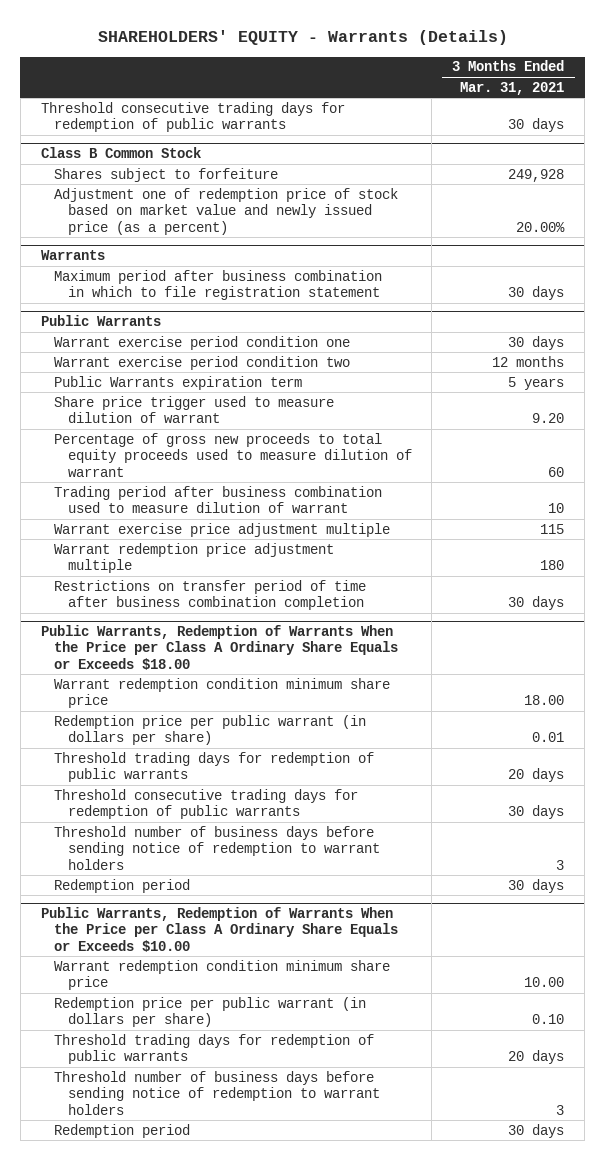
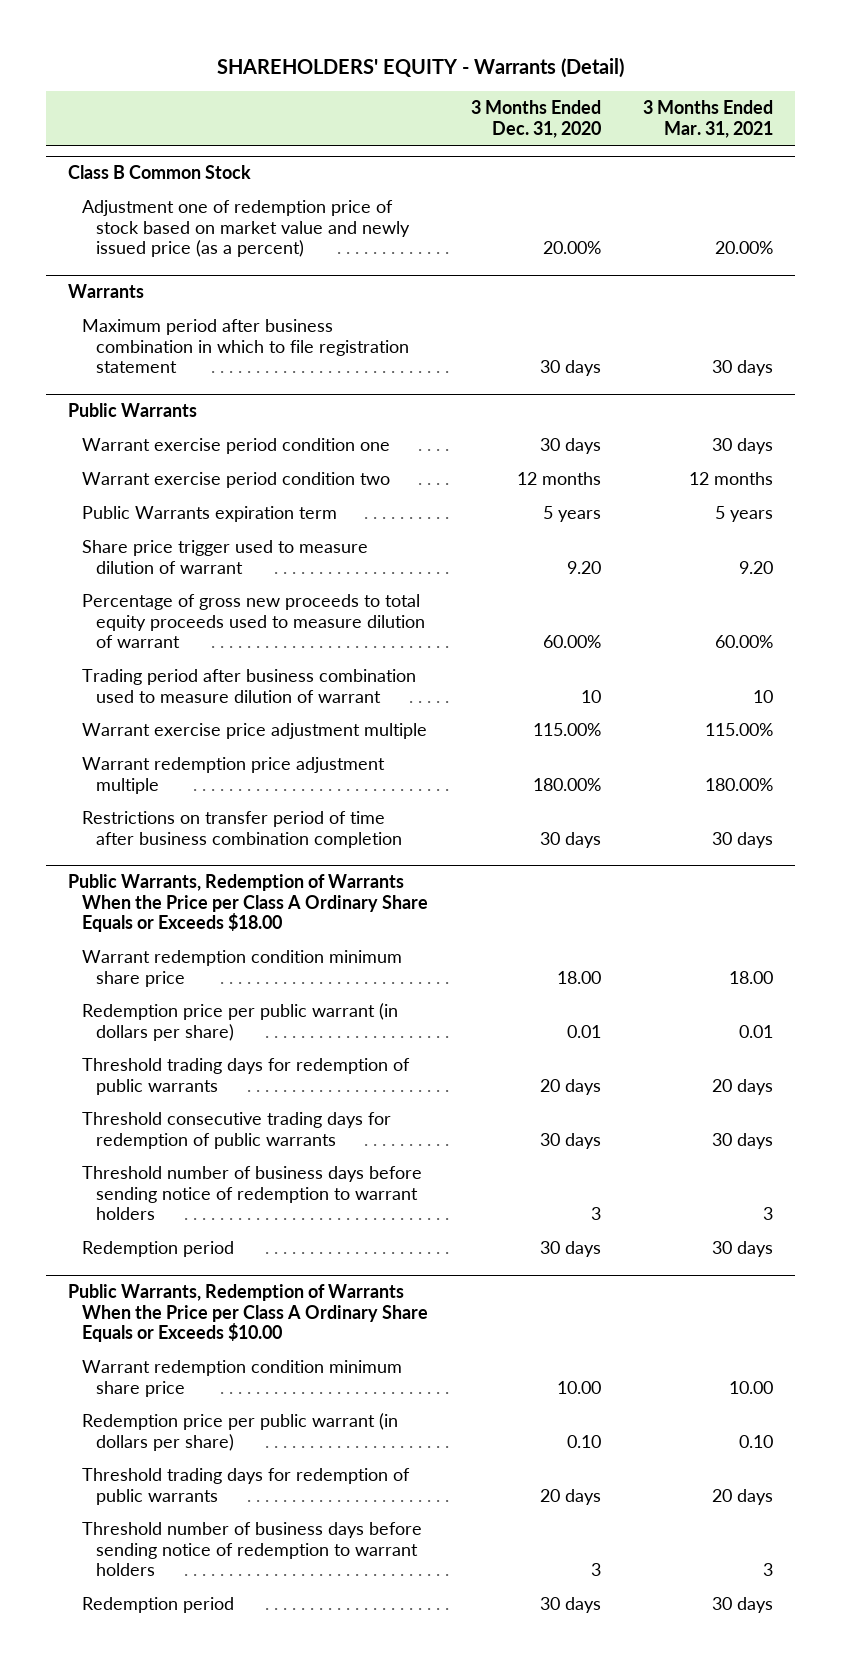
- SHAREHOLDERS' EQUITY - Warrants (Details)
+ SHAREHOLDERS' EQUITY - Warrants (Detail)
- | 3 Months Ended Mar. 31, 2021
+ | 3 Months Ended Dec. 31, 2020 | 3 Months Ended Mar. 31, 2021
- Threshold consecutive trading days for redemption of public warrants | 30 days
@ Class B Common Stock
- Shares subject to forfeiture | 249,928
@ Public Warrants
- Percentage of gross new proceeds to total equity proceeds used to measure dilution of warrant | 60
+ Percentage of gross new proceeds to total equity proceeds used to measure dilution of warrant | 60.00% | 60.00%
- Warrant exercise price adjustment multiple | 115
- Warrant redemption price adjustment multiple | 180
+ Warrant exercise price adjustment multiple | 115.00% | 115.00%
+ Warrant redemption price adjustment multiple | 180.00% | 180.00%

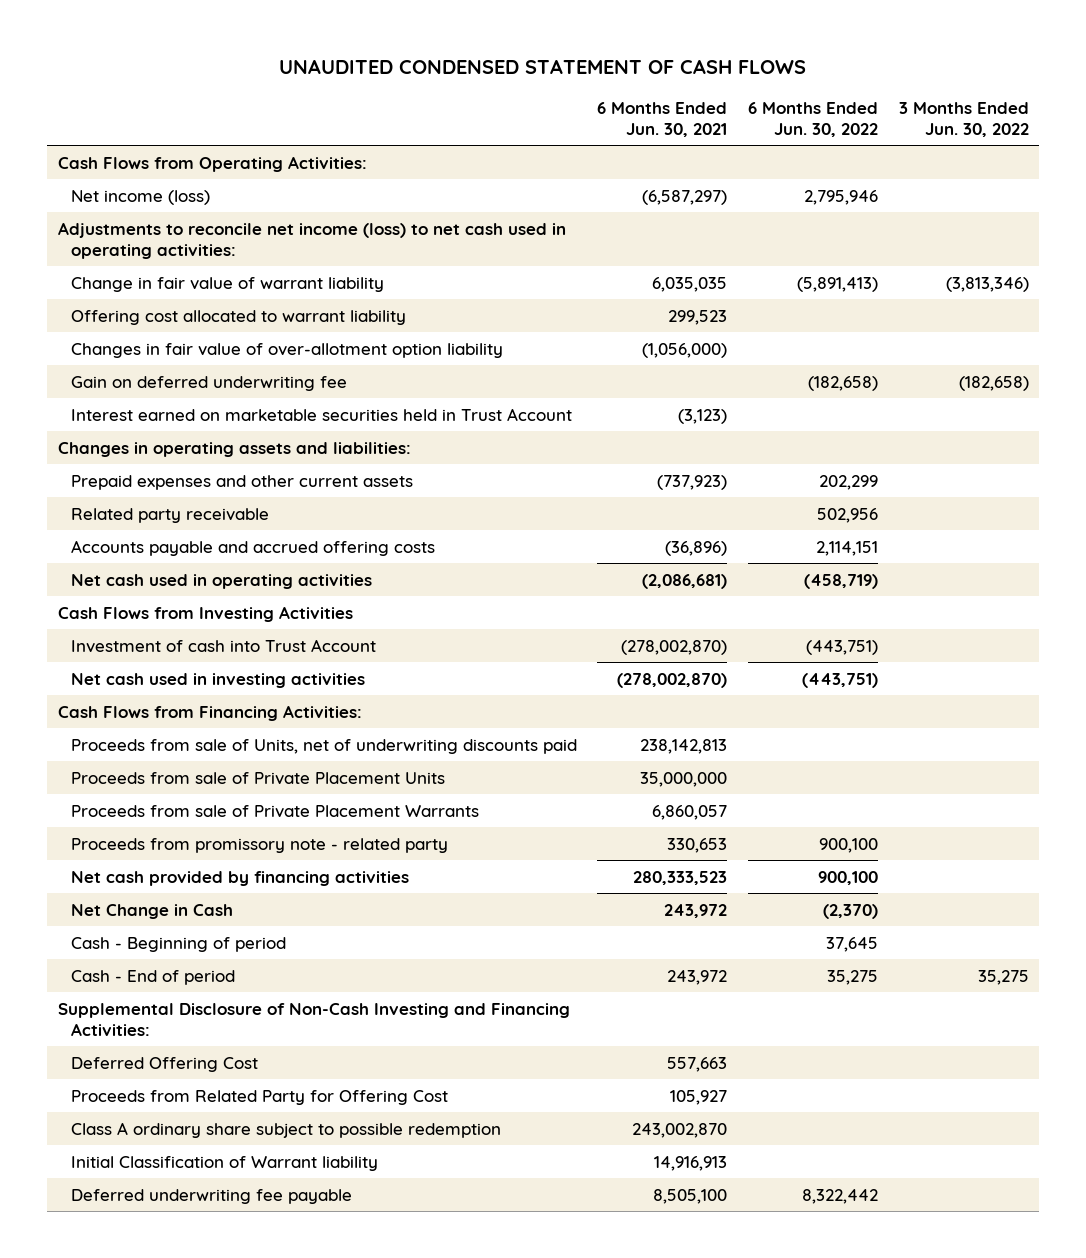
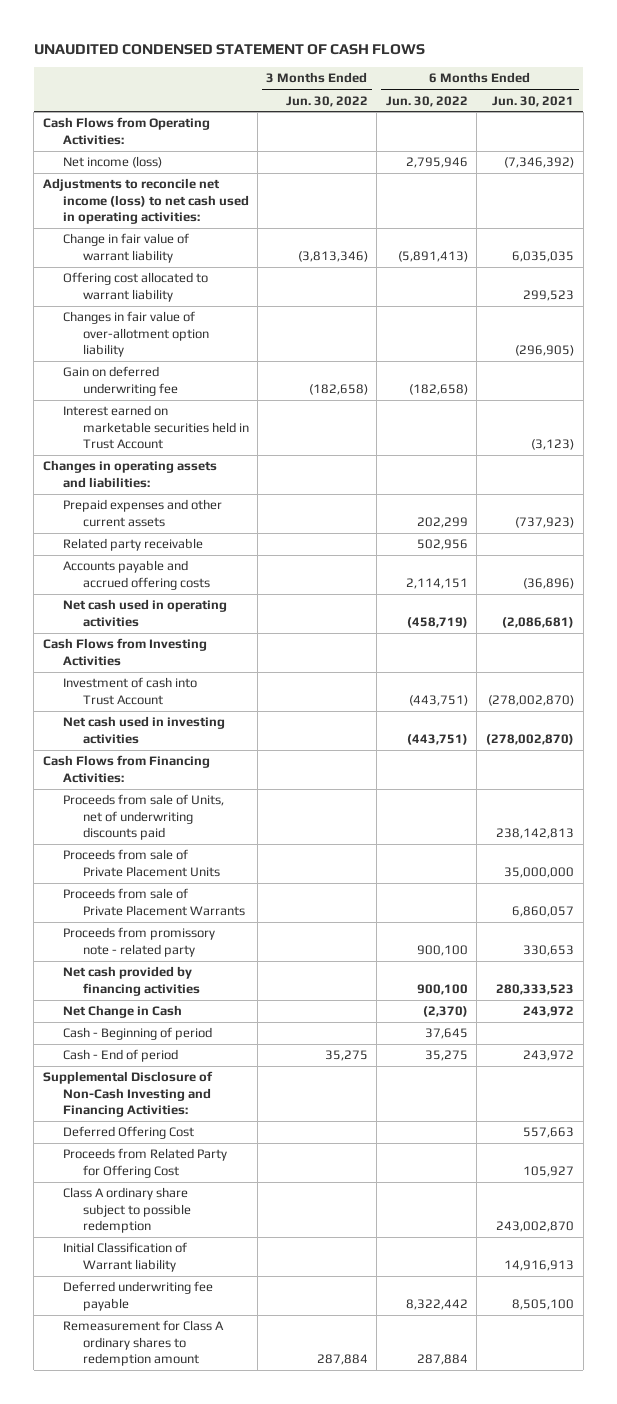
- | 6 Months Ended Jun. 30, 2021 | 6 Months Ended Jun. 30, 2022 | 3 Months Ended Jun. 30, 2022
+ | 3 Months Ended Jun. 30, 2022 | 6 Months Ended Jun. 30, 2022 | 6 Months Ended Jun. 30, 2021
- Net income (loss) | (6,587,297) | 2,795,946 |
+ Net income (loss) | | 2,795,946 | (7,346,392)
- Changes in fair value of over-allotment option liability | (1,056,000) | |
+ Changes in fair value of over-allotment option liability | | | (296,905)
+ Remeasurement for Class A ordinary shares to redemption amount | 287,884 | 287,884 |

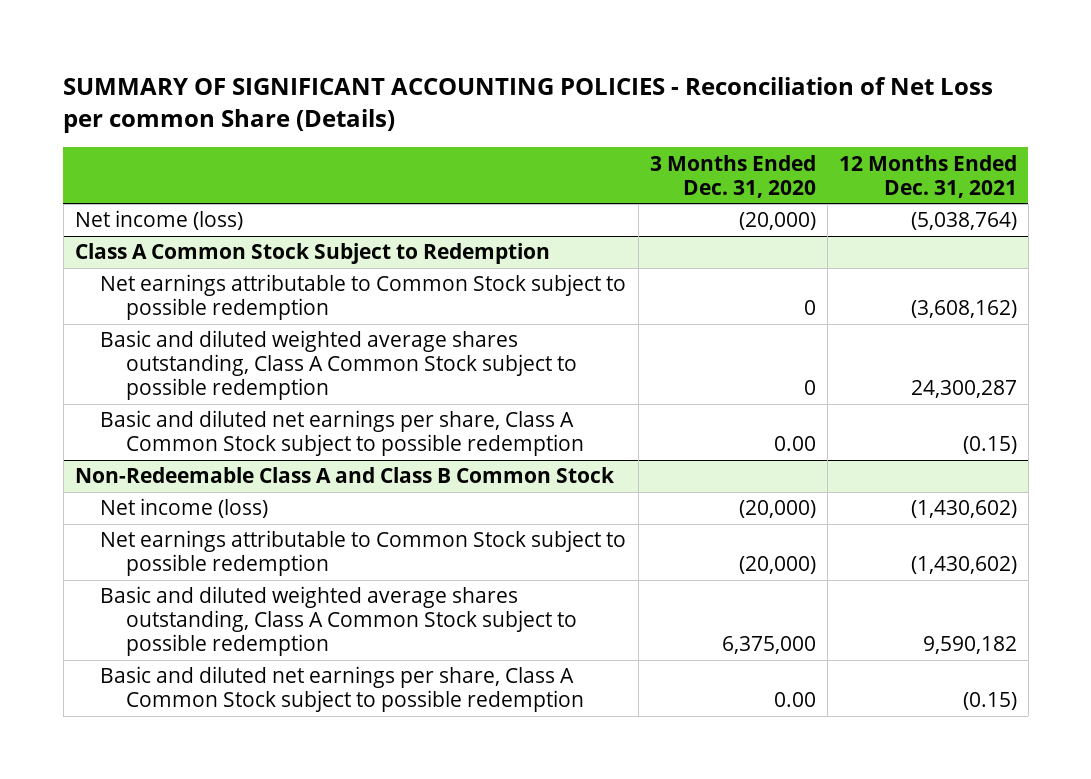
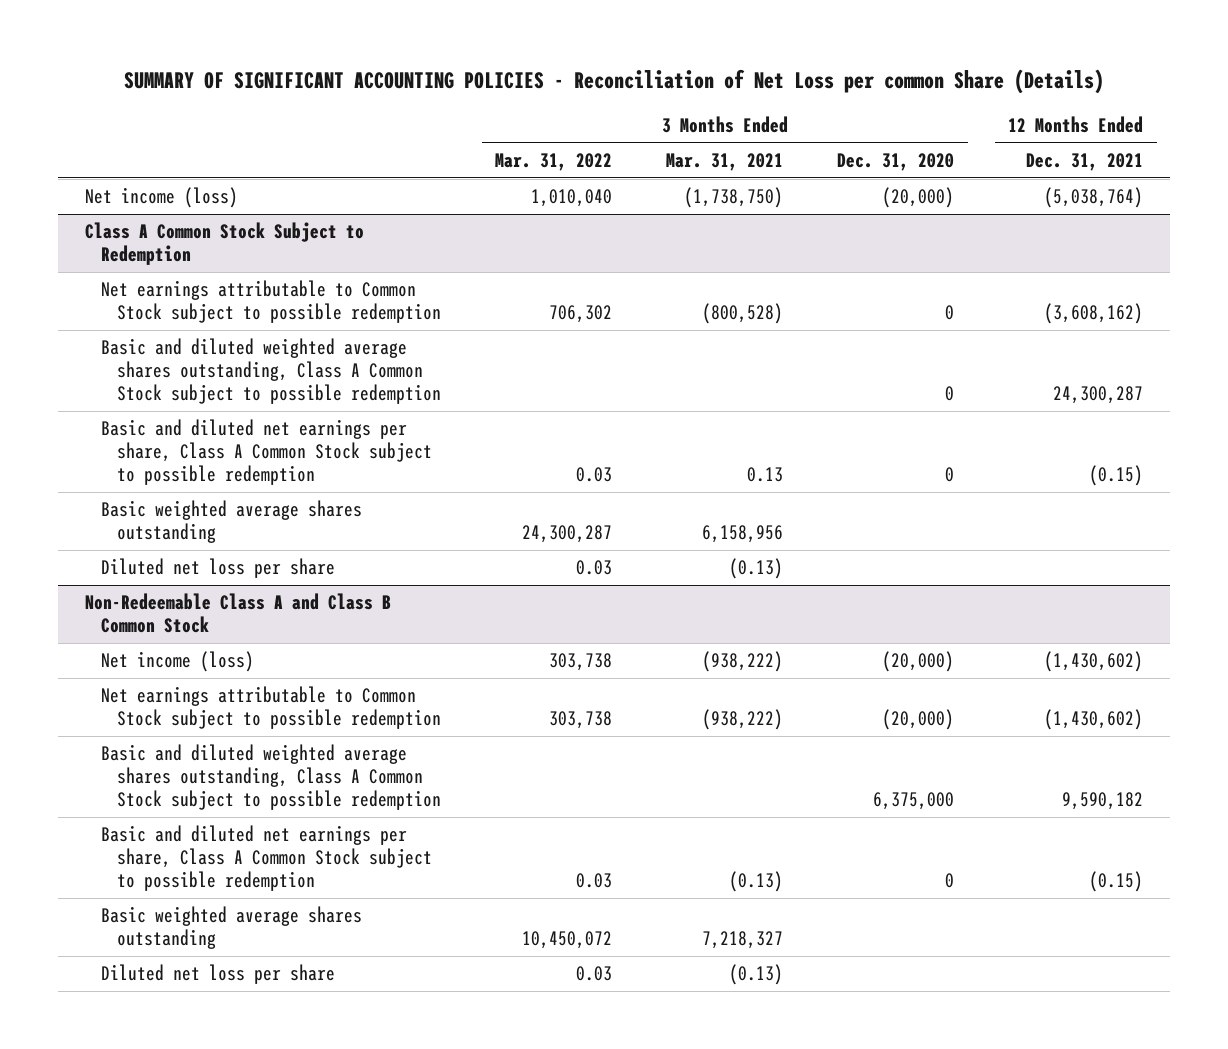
- | 3 Months Ended Dec. 31, 2020 | 12 Months Ended Dec. 31, 2021
+ | 3 Months Ended Mar. 31, 2022 | 3 Months Ended Mar. 31, 2021 | 3 Months Ended Dec. 31, 2020 | 12 Months Ended Dec. 31, 2021
@ Class A Common Stock Subject to Redemption
- Basic and diluted net earnings per share, Class A Common Stock subject to possible redemption | 0.00 | (0.15)
+ Basic and diluted net earnings per share, Class A Common Stock subject to possible redemption | 0.03 | 0.13 | 0 | (0.15)
+ Basic weighted average shares outstanding | 24,300,287 | 6,158,956 | |
+ Diluted net loss per share | 0.03 | (0.13) | |
@ Non-Redeemable Class A and Class B Common Stock
- Basic and diluted net earnings per share, Class A Common Stock subject to possible redemption | 0.00 | (0.15)
+ Basic and diluted net earnings per share, Class A Common Stock subject to possible redemption | 0.03 | (0.13) | 0 | (0.15)
+ Basic weighted average shares outstanding | 10,450,072 | 7,218,327 | |
+ Diluted net loss per share | 0.03 | (0.13) | |

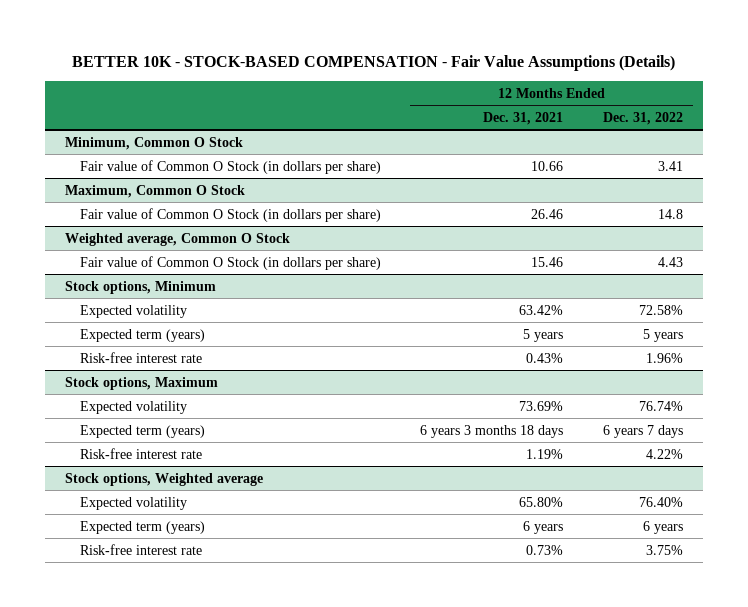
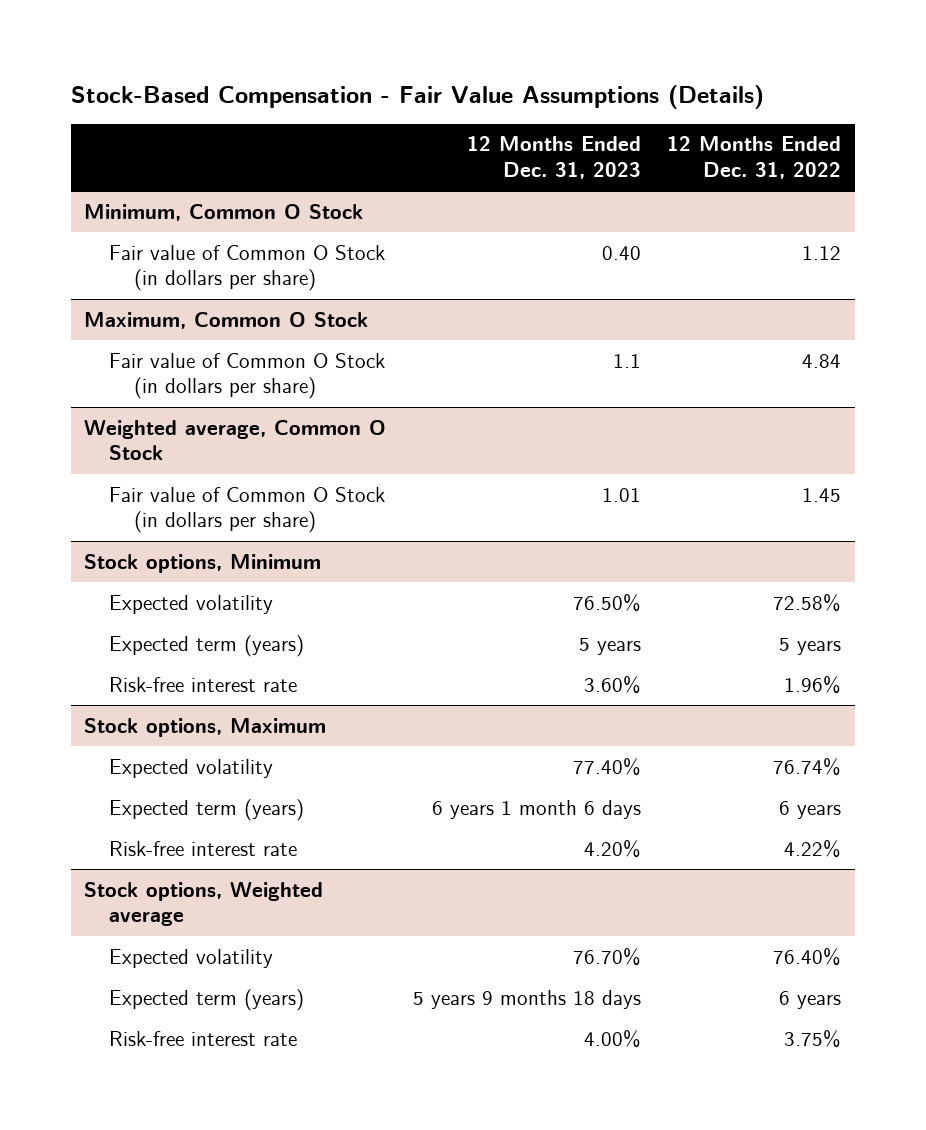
- BETTER 10K - STOCK-BASED COMPENSATION - Fair Value Assumptions (Details)
+ Stock-Based Compensation - Fair Value Assumptions (Details)
- | 12 Months Ended Dec. 31, 2021 | 12 Months Ended Dec. 31, 2022
+ | 12 Months Ended Dec. 31, 2023 | 12 Months Ended Dec. 31, 2022
@ Minimum, Common O Stock
- Fair value of Common O Stock (in dollars per share) | 10.66 | 3.41
+ Fair value of Common O Stock (in dollars per share) | 0.40 | 1.12
@ Maximum, Common O Stock
- Fair value of Common O Stock (in dollars per share) | 26.46 | 14.8
+ Fair value of Common O Stock (in dollars per share) | 1.1 | 4.84
@ Weighted average, Common O Stock
- Fair value of Common O Stock (in dollars per share) | 15.46 | 4.43
+ Fair value of Common O Stock (in dollars per share) | 1.01 | 1.45
@ Stock options, Maximum
- Expected term (years) | 6 years 3 months 18 days | 6 years 7 days
+ Expected term (years) | 6 years 1 month 6 days | 6 years

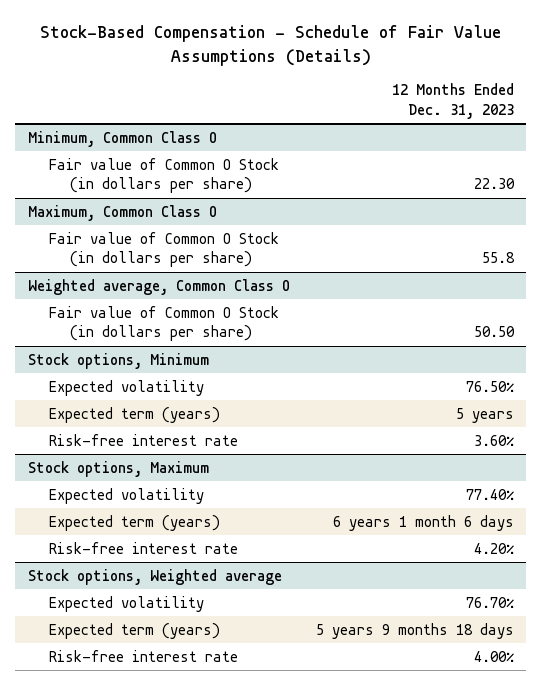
- Stock-Based Compensation - Fair Value Assumptions (Details)
+ Stock-Based Compensation - Schedule of Fair Value Assumptions (Details)
- | 12 Months Ended Dec. 31, 2023 | 12 Months Ended Dec. 31, 2022
+ | 12 Months Ended Dec. 31, 2023
- Minimum, Common O Stock
- Fair value of Common O Stock (in dollars per share) | 0.40 | 1.12
- Maximum, Common O Stock
- Fair value of Common O Stock (in dollars per share) | 1.1 | 4.84
- Weighted average, Common O Stock
- Fair value of Common O Stock (in dollars per share) | 1.01 | 1.45
+ Minimum, Common Class O
+ Fair value of Common O Stock (in dollars per share) | 22.30
+ Maximum, Common Class O
+ Fair value of Common O Stock (in dollars per share) | 55.8
+ Weighted average, Common Class O
+ Fair value of Common O Stock (in dollars per share) | 50.50

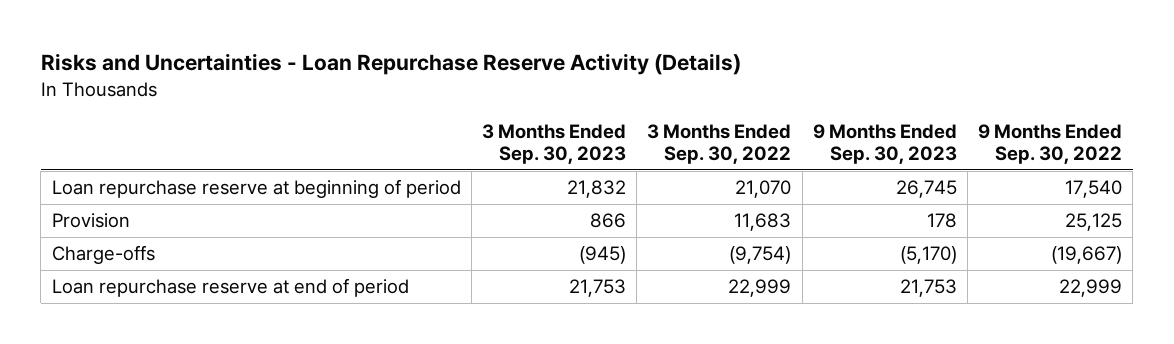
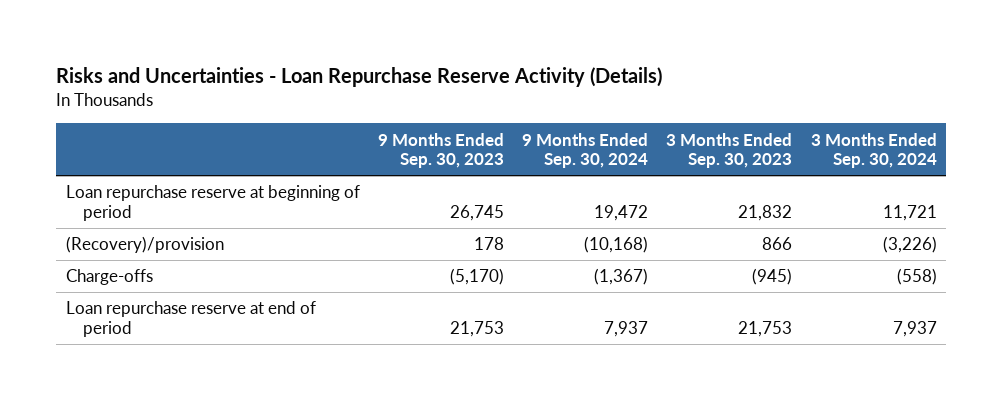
- | 3 Months Ended Sep. 30, 2023 | 3 Months Ended Sep. 30, 2022 | 9 Months Ended Sep. 30, 2023 | 9 Months Ended Sep. 30, 2022
+ | 9 Months Ended Sep. 30, 2023 | 9 Months Ended Sep. 30, 2024 | 3 Months Ended Sep. 30, 2023 | 3 Months Ended Sep. 30, 2024
- Provision | 866 | 11,683 | 178 | 25,125
+ (Recovery)/provision | 178 | (10,168) | 866 | (3,226)

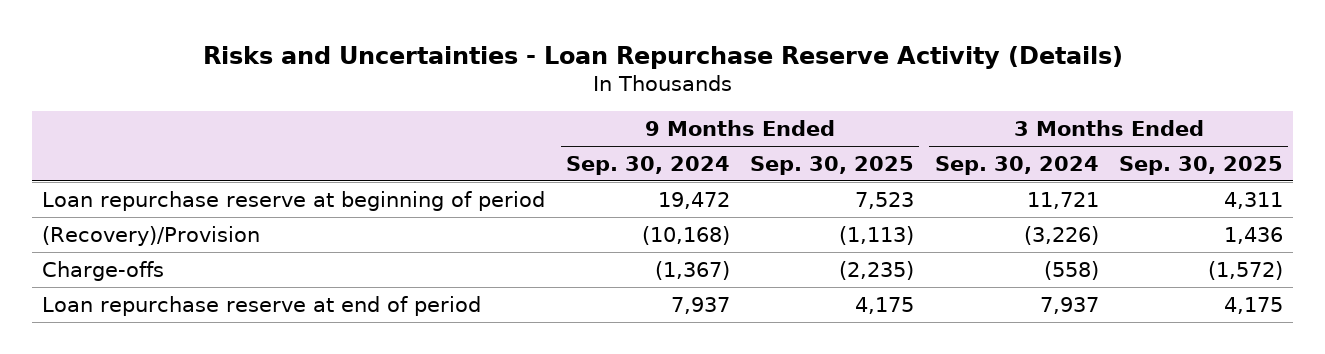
- | 9 Months Ended Sep. 30, 2023 | 9 Months Ended Sep. 30, 2024 | 3 Months Ended Sep. 30, 2023 | 3 Months Ended Sep. 30, 2024
+ | 9 Months Ended Sep. 30, 2024 | 9 Months Ended Sep. 30, 2025 | 3 Months Ended Sep. 30, 2024 | 3 Months Ended Sep. 30, 2025
- (Recovery)/provision | 178 | (10,168) | 866 | (3,226)
+ (Recovery)/Provision | (10,168) | (1,113) | (3,226) | 1,436

